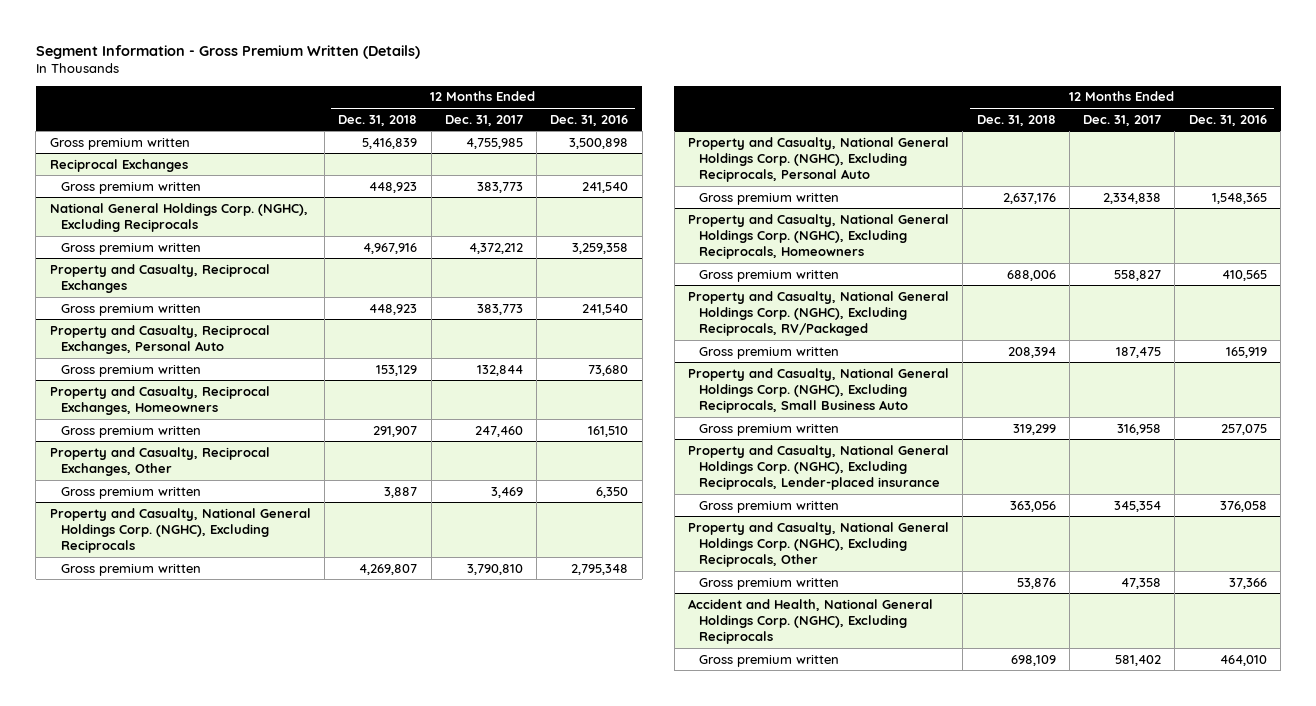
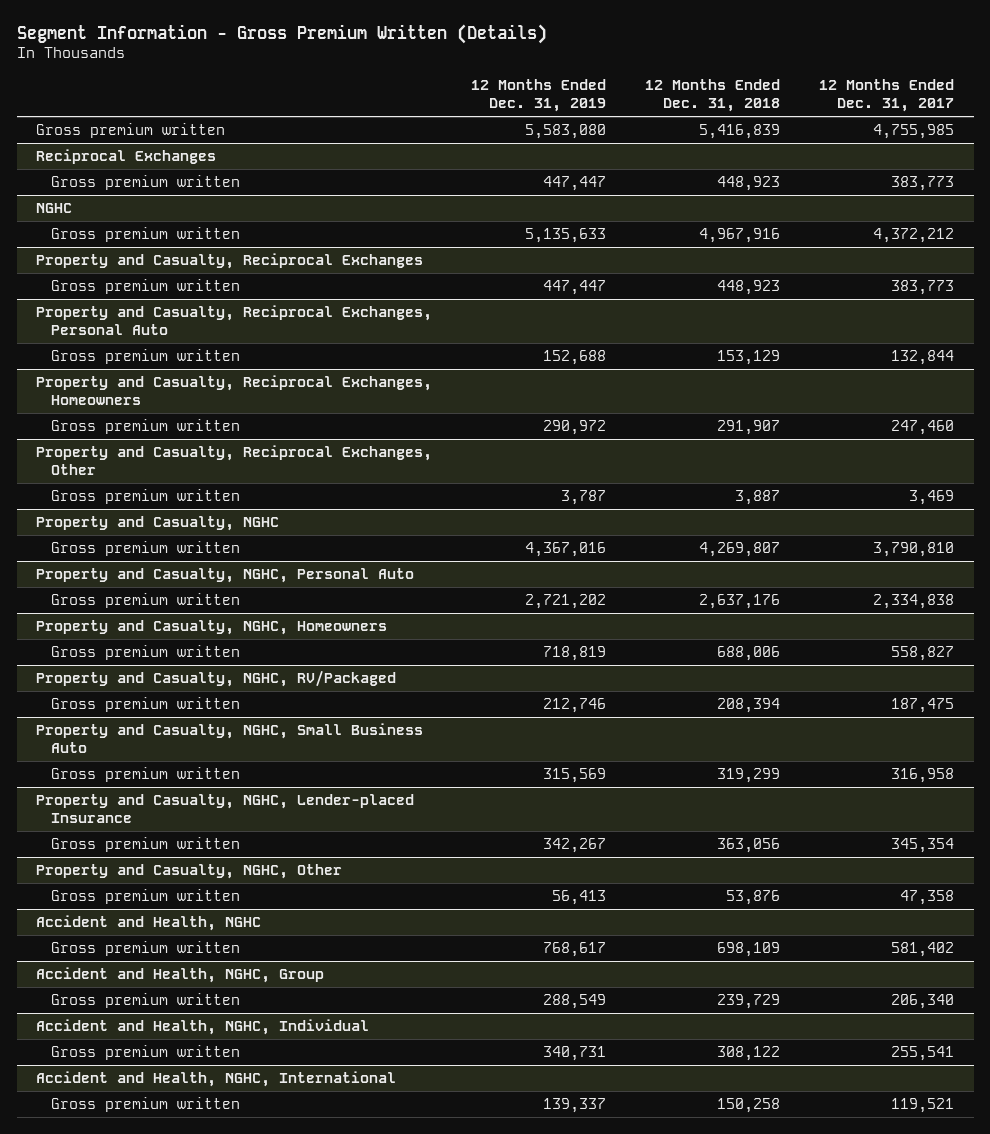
- | 12 Months Ended Dec. 31, 2018 | 12 Months Ended Dec. 31, 2017 | 12 Months Ended Dec. 31, 2016
+ | 12 Months Ended Dec. 31, 2019 | 12 Months Ended Dec. 31, 2018 | 12 Months Ended Dec. 31, 2017
- National General Holdings Corp. (NGHC), Excluding Reciprocals
+ NGHC
- Property and Casualty, National General Holdings Corp. (NGHC), Excluding Reciprocals
+ Property and Casualty, NGHC
- Property and Casualty, National General Holdings Corp. (NGHC), Excluding Reciprocals, Personal Auto
+ Property and Casualty, NGHC, Personal Auto
- Property and Casualty, National General Holdings Corp. (NGHC), Excluding Reciprocals, Homeowners
+ Property and Casualty, NGHC, Homeowners
- Property and Casualty, National General Holdings Corp. (NGHC), Excluding Reciprocals, RV/Packaged
+ Property and Casualty, NGHC, RV/Packaged
- Property and Casualty, National General Holdings Corp. (NGHC), Excluding Reciprocals, Small Business Auto
+ Property and Casualty, NGHC, Small Business Auto
- Property and Casualty, National General Holdings Corp. (NGHC), Excluding Reciprocals, Lender-placed insurance
+ Property and Casualty, NGHC, Lender-placed Insurance
- Property and Casualty, National General Holdings Corp. (NGHC), Excluding Reciprocals, Other
+ Property and Casualty, NGHC, Other
- Accident and Health, National General Holdings Corp. (NGHC), Excluding Reciprocals
+ Accident and Health, NGHC
+ Accident and Health, NGHC, Group
+ Gross premium written | 288,549 | 239,729 | 206,340
+ Accident and Health, NGHC, Individual
+ Gross premium written | 340,731 | 308,122 | 255,541
+ Accident and Health, NGHC, International
+ Gross premium written | 139,337 | 150,258 | 119,521

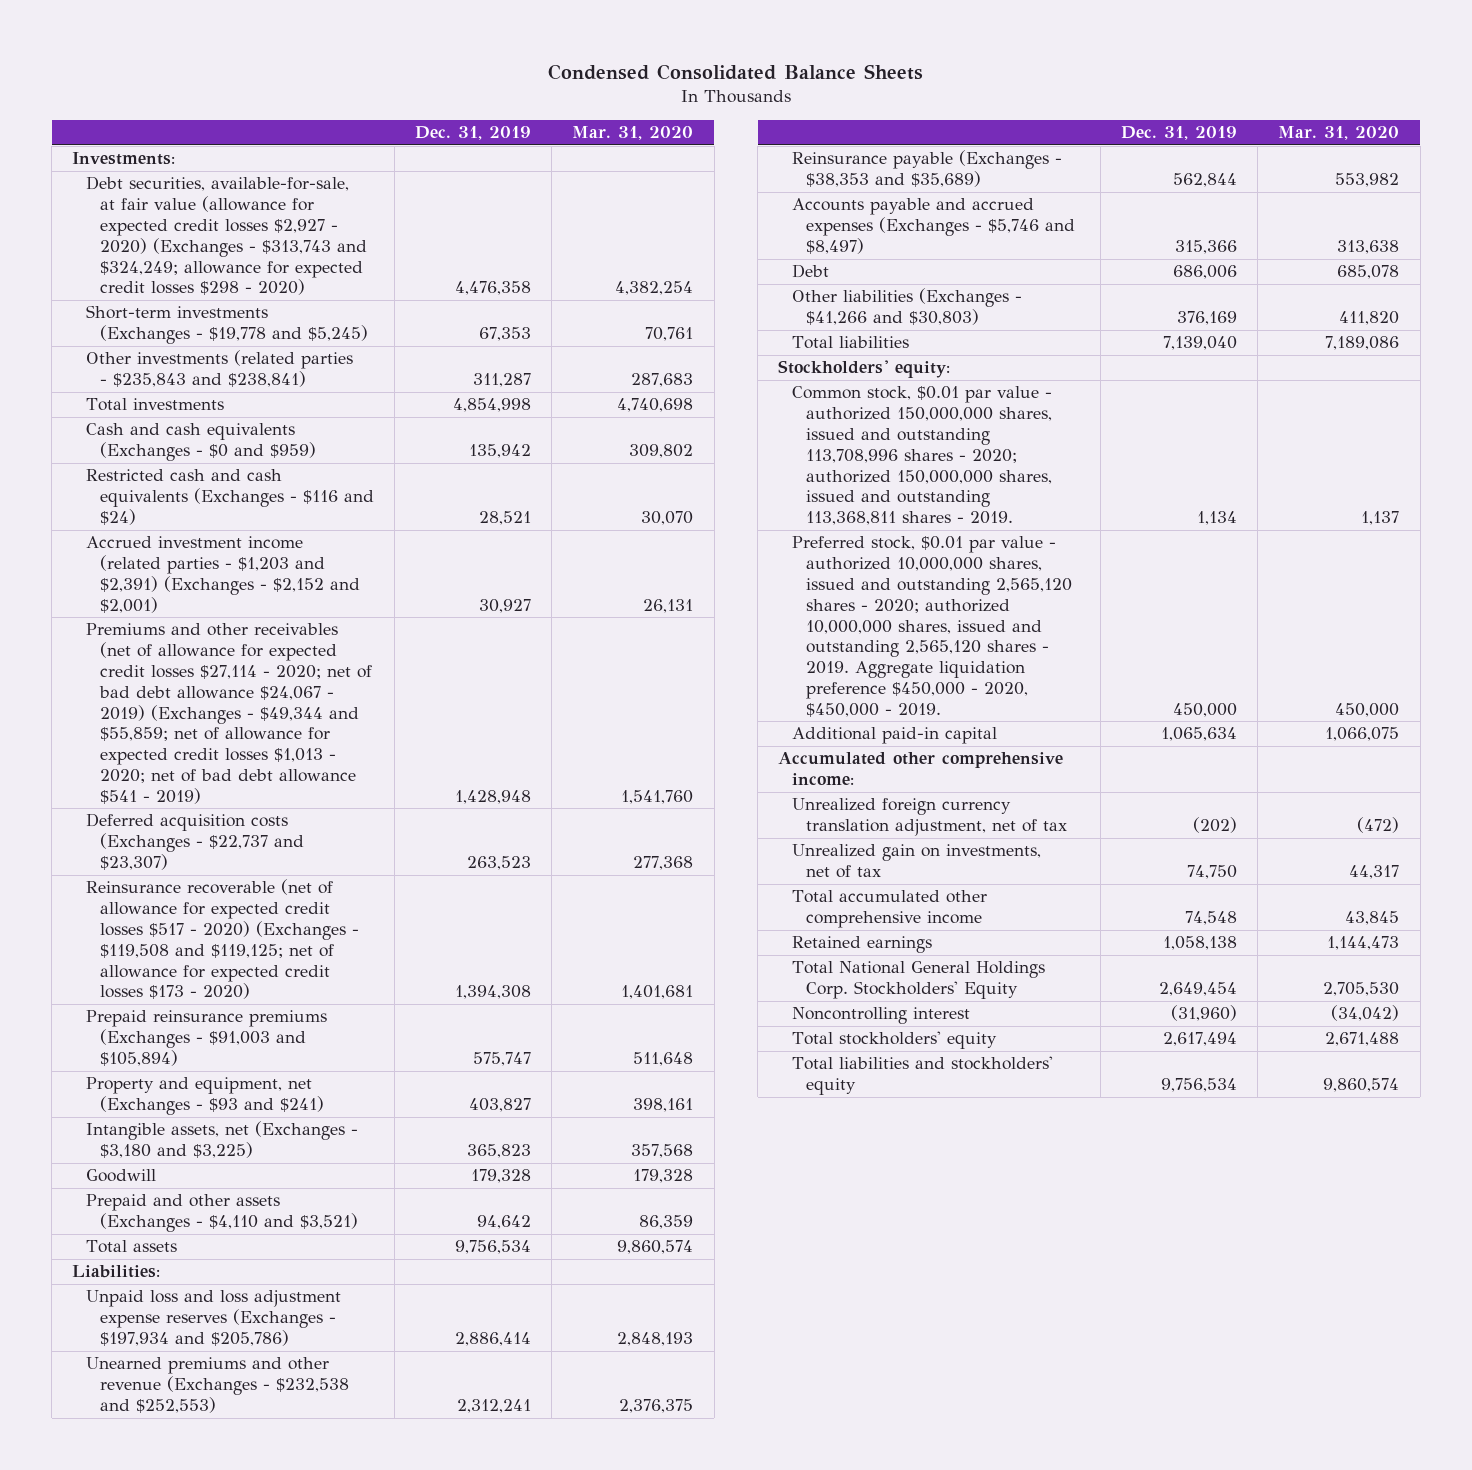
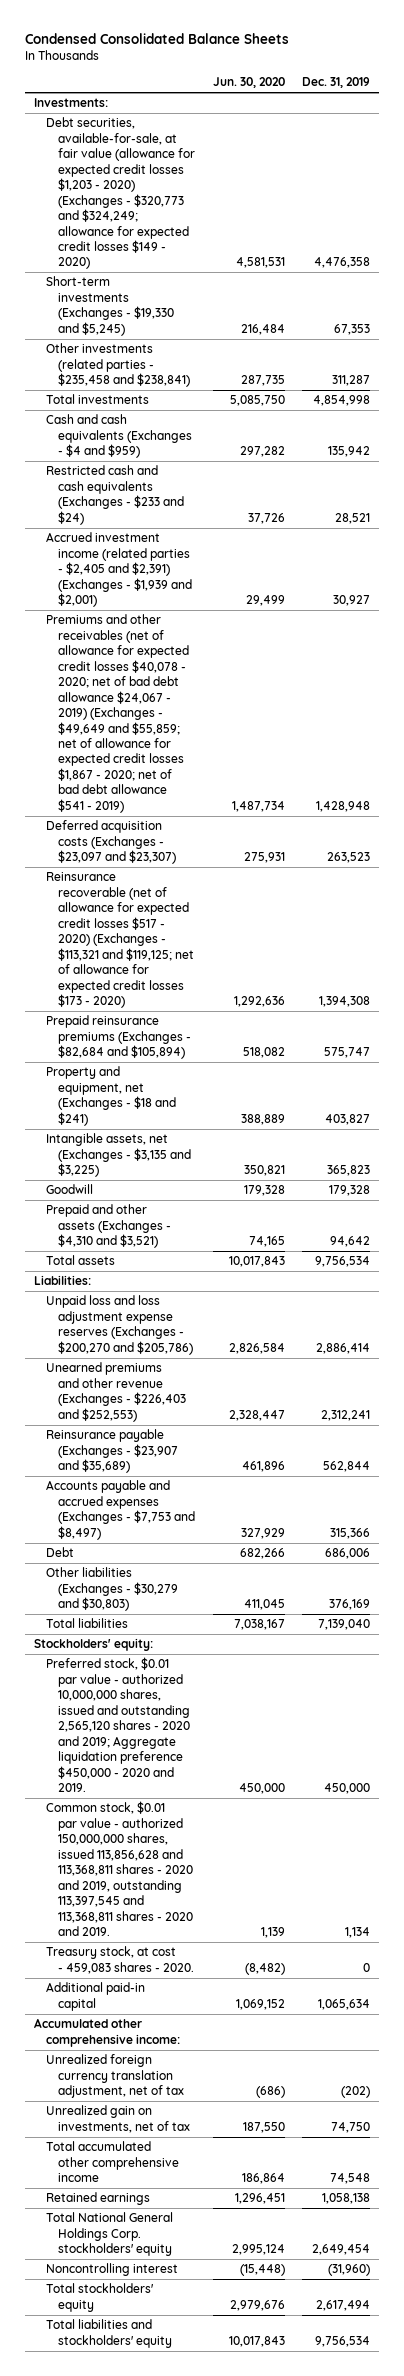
- | Dec. 31, 2019 | Mar. 31, 2020
+ | Jun. 30, 2020 | Dec. 31, 2019
- Debt securities, available-for-sale, at fair value (allowance for expected credit losses $2,927 - 2020) (Exchanges - $313,743 and $324,249; allowance for expected credit losses $298 - 2020) | 4,476,358 | 4,382,254
- Short-term investments (Exchanges - $19,778 and $5,245) | 67,353 | 70,761
- Other investments (related parties - $235,843 and $238,841) | 311,287 | 287,683
+ Debt securities, available-for-sale, at fair value (allowance for expected credit losses $1,203 - 2020) (Exchanges - $320,773 and $324,249; allowance for expected credit losses $149 - 2020) | 4,581,531 | 4,476,358
+ Short-term investments (Exchanges - $19,330 and $5,245) | 216,484 | 67,353
+ Other investments (related parties - $235,458 and $238,841) | 287,735 | 311,287
- Cash and cash equivalents (Exchanges - $0 and $959) | 135,942 | 309,802
- Restricted cash and cash equivalents (Exchanges - $116 and $24) | 28,521 | 30,070
- Accrued investment income (related parties - $1,203 and $2,391) (Exchanges - $2,152 and $2,001) | 30,927 | 26,131
- Premiums and other receivables (net of allowance for expected credit losses $27,114 - 2020; net of bad debt allowance $24,067 - 2019) (Exchanges - $49,344 and $55,859; net of allowance for expected credit losses $1,013 - 2020; net of bad debt allowance $541 - 2019) | 1,428,948 | 1,541,760
- Deferred acquisition costs (Exchanges - $22,737 and $23,307) | 263,523 | 277,368
- Reinsurance recoverable (net of allowance for expected credit losses $517 - 2020) (Exchanges - $119,508 and $119,125; net of allowance for expected credit losses $173 - 2020) | 1,394,308 | 1,401,681
- Prepaid reinsurance premiums (Exchanges - $91,003 and $105,894) | 575,747 | 511,648
- Property and equipment, net (Exchanges - $93 and $241) | 403,827 | 398,161
- Intangible assets, net (Exchanges - $3,180 and $3,225) | 365,823 | 357,568
+ Cash and cash equivalents (Exchanges - $4 and $959) | 297,282 | 135,942
+ Restricted cash and cash equivalents (Exchanges - $233 and $24) | 37,726 | 28,521
+ Accrued investment income (related parties - $2,405 and $2,391) (Exchanges - $1,939 and $2,001) | 29,499 | 30,927
+ Premiums and other receivables (net of allowance for expected credit losses $40,078 - 2020; net of bad debt allowance $24,067 - 2019) (Exchanges - $49,649 and $55,859; net of allowance for expected credit losses $1,867 - 2020; net of bad debt allowance $541 - 2019) | 1,487,734 | 1,428,948
+ Deferred acquisition costs (Exchanges - $23,097 and $23,307) | 275,931 | 263,523
+ Reinsurance recoverable (net of allowance for expected credit losses $517 - 2020) (Exchanges - $113,321 and $119,125; net of allowance for expected credit losses $173 - 2020) | 1,292,636 | 1,394,308
+ Prepaid reinsurance premiums (Exchanges - $82,684 and $105,894) | 518,082 | 575,747
+ Property and equipment, net (Exchanges - $18 and $241) | 388,889 | 403,827
+ Intangible assets, net (Exchanges - $3,135 and $3,225) | 350,821 | 365,823
- Prepaid and other assets (Exchanges - $4,110 and $3,521) | 94,642 | 86,359
+ Prepaid and other assets (Exchanges - $4,310 and $3,521) | 74,165 | 94,642
- Unpaid loss and loss adjustment expense reserves (Exchanges - $197,934 and $205,786) | 2,886,414 | 2,848,193
- Unearned premiums and other revenue (Exchanges - $232,538 and $252,553) | 2,312,241 | 2,376,375
- Reinsurance payable (Exchanges - $38,353 and $35,689) | 562,844 | 553,982
- Accounts payable and accrued expenses (Exchanges - $5,746 and $8,497) | 315,366 | 313,638
+ Unpaid loss and loss adjustment expense reserves (Exchanges - $200,270 and $205,786) | 2,826,584 | 2,886,414
+ Unearned premiums and other revenue (Exchanges - $226,403 and $252,553) | 2,328,447 | 2,312,241
+ Reinsurance payable (Exchanges - $23,907 and $35,689) | 461,896 | 562,844
+ Accounts payable and accrued expenses (Exchanges - $7,753 and $8,497) | 327,929 | 315,366
- Other liabilities (Exchanges - $41,266 and $30,803) | 376,169 | 411,820
+ Other liabilities (Exchanges - $30,279 and $30,803) | 411,045 | 376,169
- Common stock, $0.01 par value - authorized 150,000,000 shares, issued and outstanding 113,708,996 shares - 2020; authorized 150,000,000 shares, issued and outstanding 113,368,811 shares - 2019. | 1,134 | 1,137
- Preferred stock, $0.01 par value - authorized 10,000,000 shares, issued and outstanding 2,565,120 shares - 2020; authorized 10,000,000 shares, issued and outstanding 2,565,120 shares - 2019. Aggregate liquidation preference $450,000 - 2020, $450,000 - 2019. | 450,000 | 450,000
+ Preferred stock, $0.01 par value - authorized 10,000,000 shares, issued and outstanding 2,565,120 shares - 2020 and 2019; Aggregate liquidation preference $450,000 - 2020 and 2019. | 450,000 | 450,000
+ Common stock, $0.01 par value - authorized 150,000,000 shares, issued 113,856,628 and 113,368,811 shares - 2020 and 2019, outstanding 113,397,545 and 113,368,811 shares - 2020 and 2019. | 1,139 | 1,134
+ Treasury stock, at cost - 459,083 shares - 2020. | (8,482) | 0
- Total National General Holdings Corp. Stockholders' Equity | 2,649,454 | 2,705,530
+ Total National General Holdings Corp. stockholders' equity | 2,995,124 | 2,649,454

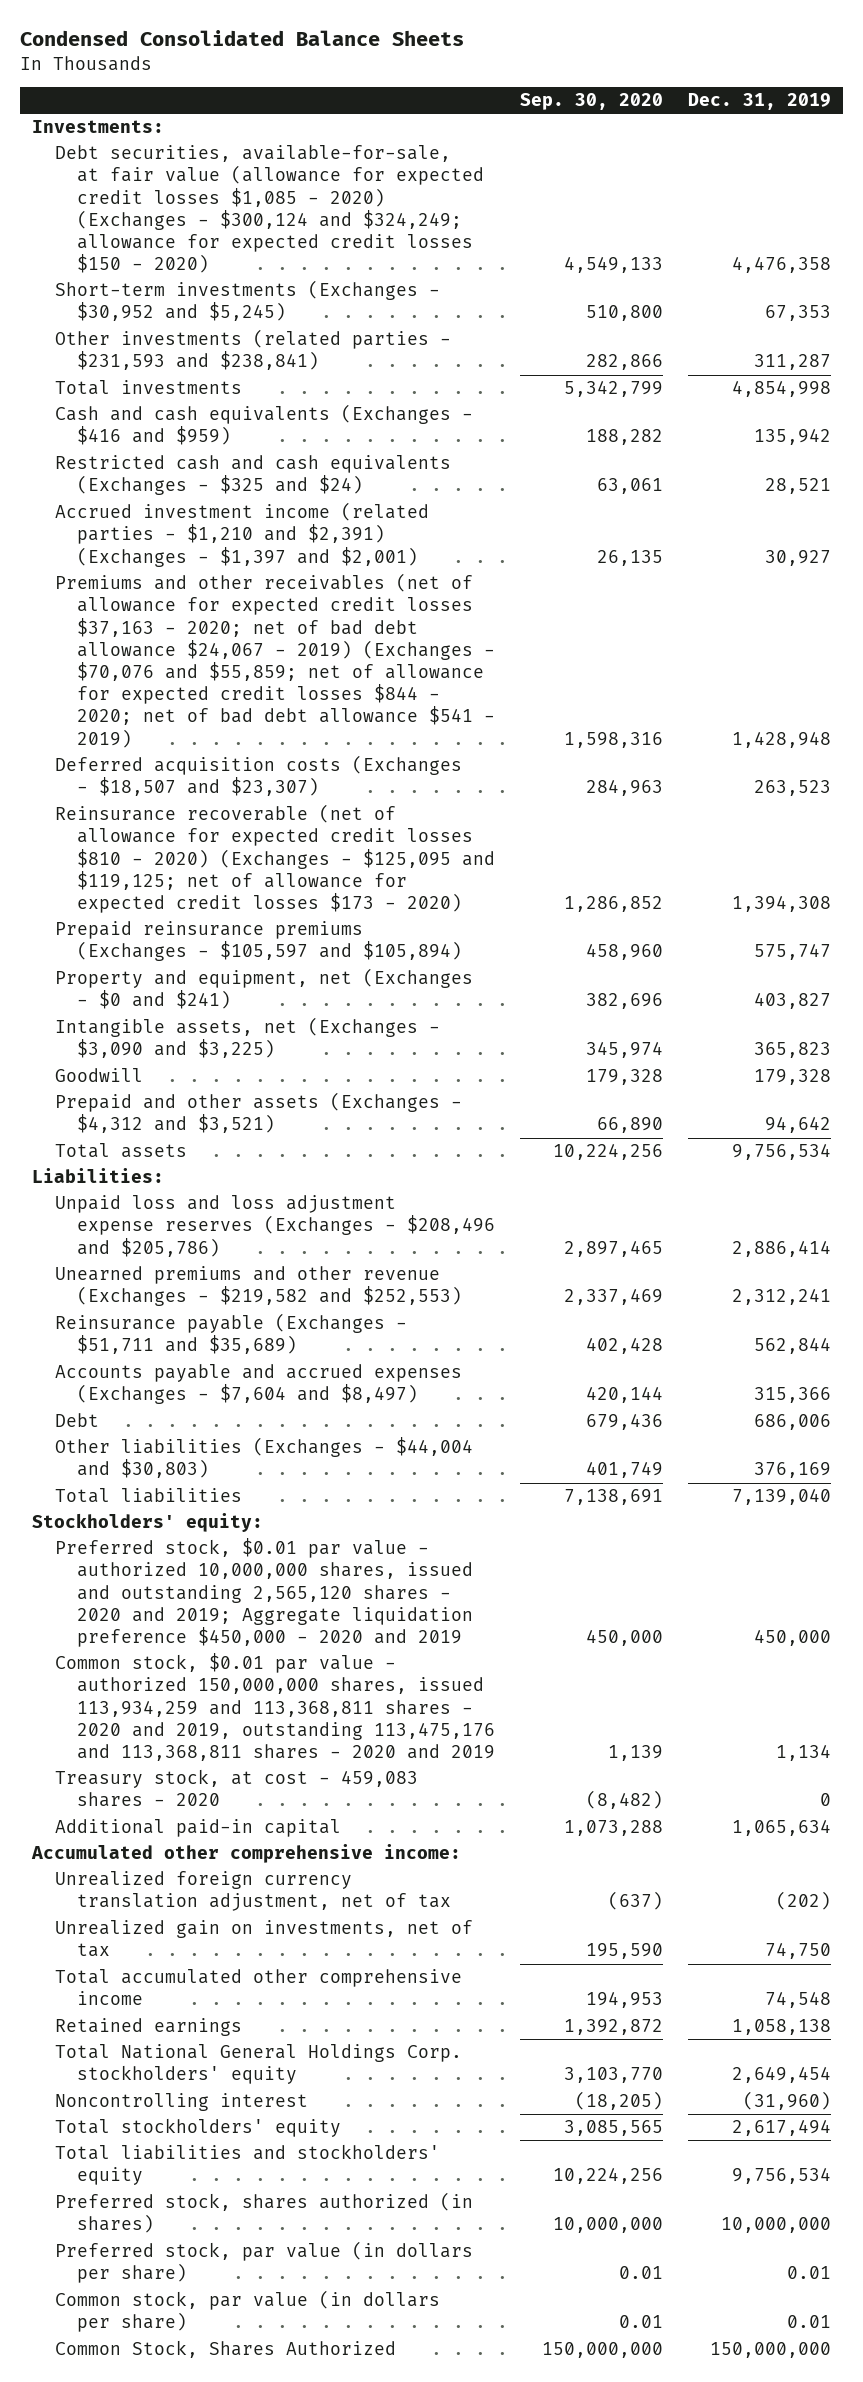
- | Jun. 30, 2020 | Dec. 31, 2019
+ | Sep. 30, 2020 | Dec. 31, 2019
- Debt securities, available-for-sale, at fair value (allowance for expected credit losses $1,203 - 2020) (Exchanges - $320,773 and $324,249; allowance for expected credit losses $149 - 2020) | 4,581,531 | 4,476,358
- Short-term investments (Exchanges - $19,330 and $5,245) | 216,484 | 67,353
- Other investments (related parties - $235,458 and $238,841) | 287,735 | 311,287
+ Debt securities, available-for-sale, at fair value (allowance for expected credit losses $1,085 - 2020) (Exchanges - $300,124 and $324,249; allowance for expected credit losses $150 - 2020) | 4,549,133 | 4,476,358
+ Short-term investments (Exchanges - $30,952 and $5,245) | 510,800 | 67,353
+ Other investments (related parties - $231,593 and $238,841) | 282,866 | 311,287
- Cash and cash equivalents (Exchanges - $4 and $959) | 297,282 | 135,942
- Restricted cash and cash equivalents (Exchanges - $233 and $24) | 37,726 | 28,521
- Accrued investment income (related parties - $2,405 and $2,391) (Exchanges - $1,939 and $2,001) | 29,499 | 30,927
- Premiums and other receivables (net of allowance for expected credit losses $40,078 - 2020; net of bad debt allowance $24,067 - 2019) (Exchanges - $49,649 and $55,859; net of allowance for expected credit losses $1,867 - 2020; net of bad debt allowance $541 - 2019) | 1,487,734 | 1,428,948
- Deferred acquisition costs (Exchanges - $23,097 and $23,307) | 275,931 | 263,523
- Reinsurance recoverable (net of allowance for expected credit losses $517 - 2020) (Exchanges - $113,321 and $119,125; net of allowance for expected credit losses $173 - 2020) | 1,292,636 | 1,394,308
- Prepaid reinsurance premiums (Exchanges - $82,684 and $105,894) | 518,082 | 575,747
- Property and equipment, net (Exchanges - $18 and $241) | 388,889 | 403,827
- Intangible assets, net (Exchanges - $3,135 and $3,225) | 350,821 | 365,823
+ Cash and cash equivalents (Exchanges - $416 and $959) | 188,282 | 135,942
+ Restricted cash and cash equivalents (Exchanges - $325 and $24) | 63,061 | 28,521
+ Accrued investment income (related parties - $1,210 and $2,391) (Exchanges - $1,397 and $2,001) | 26,135 | 30,927
+ Premiums and other receivables (net of allowance for expected credit losses $37,163 - 2020; net of bad debt allowance $24,067 - 2019) (Exchanges - $70,076 and $55,859; net of allowance for expected credit losses $844 - 2020; net of bad debt allowance $541 - 2019) | 1,598,316 | 1,428,948
+ Deferred acquisition costs (Exchanges - $18,507 and $23,307) | 284,963 | 263,523
+ Reinsurance recoverable (net of allowance for expected credit losses $810 - 2020) (Exchanges - $125,095 and $119,125; net of allowance for expected credit losses $173 - 2020) | 1,286,852 | 1,394,308
+ Prepaid reinsurance premiums (Exchanges - $105,597 and $105,894) | 458,960 | 575,747
+ Property and equipment, net (Exchanges - $0 and $241) | 382,696 | 403,827
+ Intangible assets, net (Exchanges - $3,090 and $3,225) | 345,974 | 365,823
- Prepaid and other assets (Exchanges - $4,310 and $3,521) | 74,165 | 94,642
+ Prepaid and other assets (Exchanges - $4,312 and $3,521) | 66,890 | 94,642
- Unpaid loss and loss adjustment expense reserves (Exchanges - $200,270 and $205,786) | 2,826,584 | 2,886,414
- Unearned premiums and other revenue (Exchanges - $226,403 and $252,553) | 2,328,447 | 2,312,241
- Reinsurance payable (Exchanges - $23,907 and $35,689) | 461,896 | 562,844
- Accounts payable and accrued expenses (Exchanges - $7,753 and $8,497) | 327,929 | 315,366
+ Unpaid loss and loss adjustment expense reserves (Exchanges - $208,496 and $205,786) | 2,897,465 | 2,886,414
+ Unearned premiums and other revenue (Exchanges - $219,582 and $252,553) | 2,337,469 | 2,312,241
+ Reinsurance payable (Exchanges - $51,711 and $35,689) | 402,428 | 562,844
+ Accounts payable and accrued expenses (Exchanges - $7,604 and $8,497) | 420,144 | 315,366
- Other liabilities (Exchanges - $30,279 and $30,803) | 411,045 | 376,169
+ Other liabilities (Exchanges - $44,004 and $30,803) | 401,749 | 376,169
- Preferred stock, $0.01 par value - authorized 10,000,000 shares, issued and outstanding 2,565,120 shares - 2020 and 2019; Aggregate liquidation preference $450,000 - 2020 and 2019. | 450,000 | 450,000
- Common stock, $0.01 par value - authorized 150,000,000 shares, issued 113,856,628 and 113,368,811 shares - 2020 and 2019, outstanding 113,397,545 and 113,368,811 shares - 2020 and 2019. | 1,139 | 1,134
- Treasury stock, at cost - 459,083 shares - 2020. | (8,482) | 0
+ Preferred stock, $0.01 par value - authorized 10,000,000 shares, issued and outstanding 2,565,120 shares - 2020 and 2019; Aggregate liquidation preference $450,000 - 2020 and 2019 | 450,000 | 450,000
+ Common stock, $0.01 par value - authorized 150,000,000 shares, issued 113,934,259 and 113,368,811 shares - 2020 and 2019, outstanding 113,475,176 and 113,368,811 shares - 2020 and 2019 | 1,139 | 1,134
+ Treasury stock, at cost - 459,083 shares - 2020 | (8,482) | 0
+ Preferred stock, shares authorized (in shares) | 10,000,000 | 10,000,000
+ Preferred stock, par value (in dollars per share) | 0.01 | 0.01
+ Common stock, par value (in dollars per share) | 0.01 | 0.01
+ Common Stock, Shares Authorized | 150,000,000 | 150,000,000

